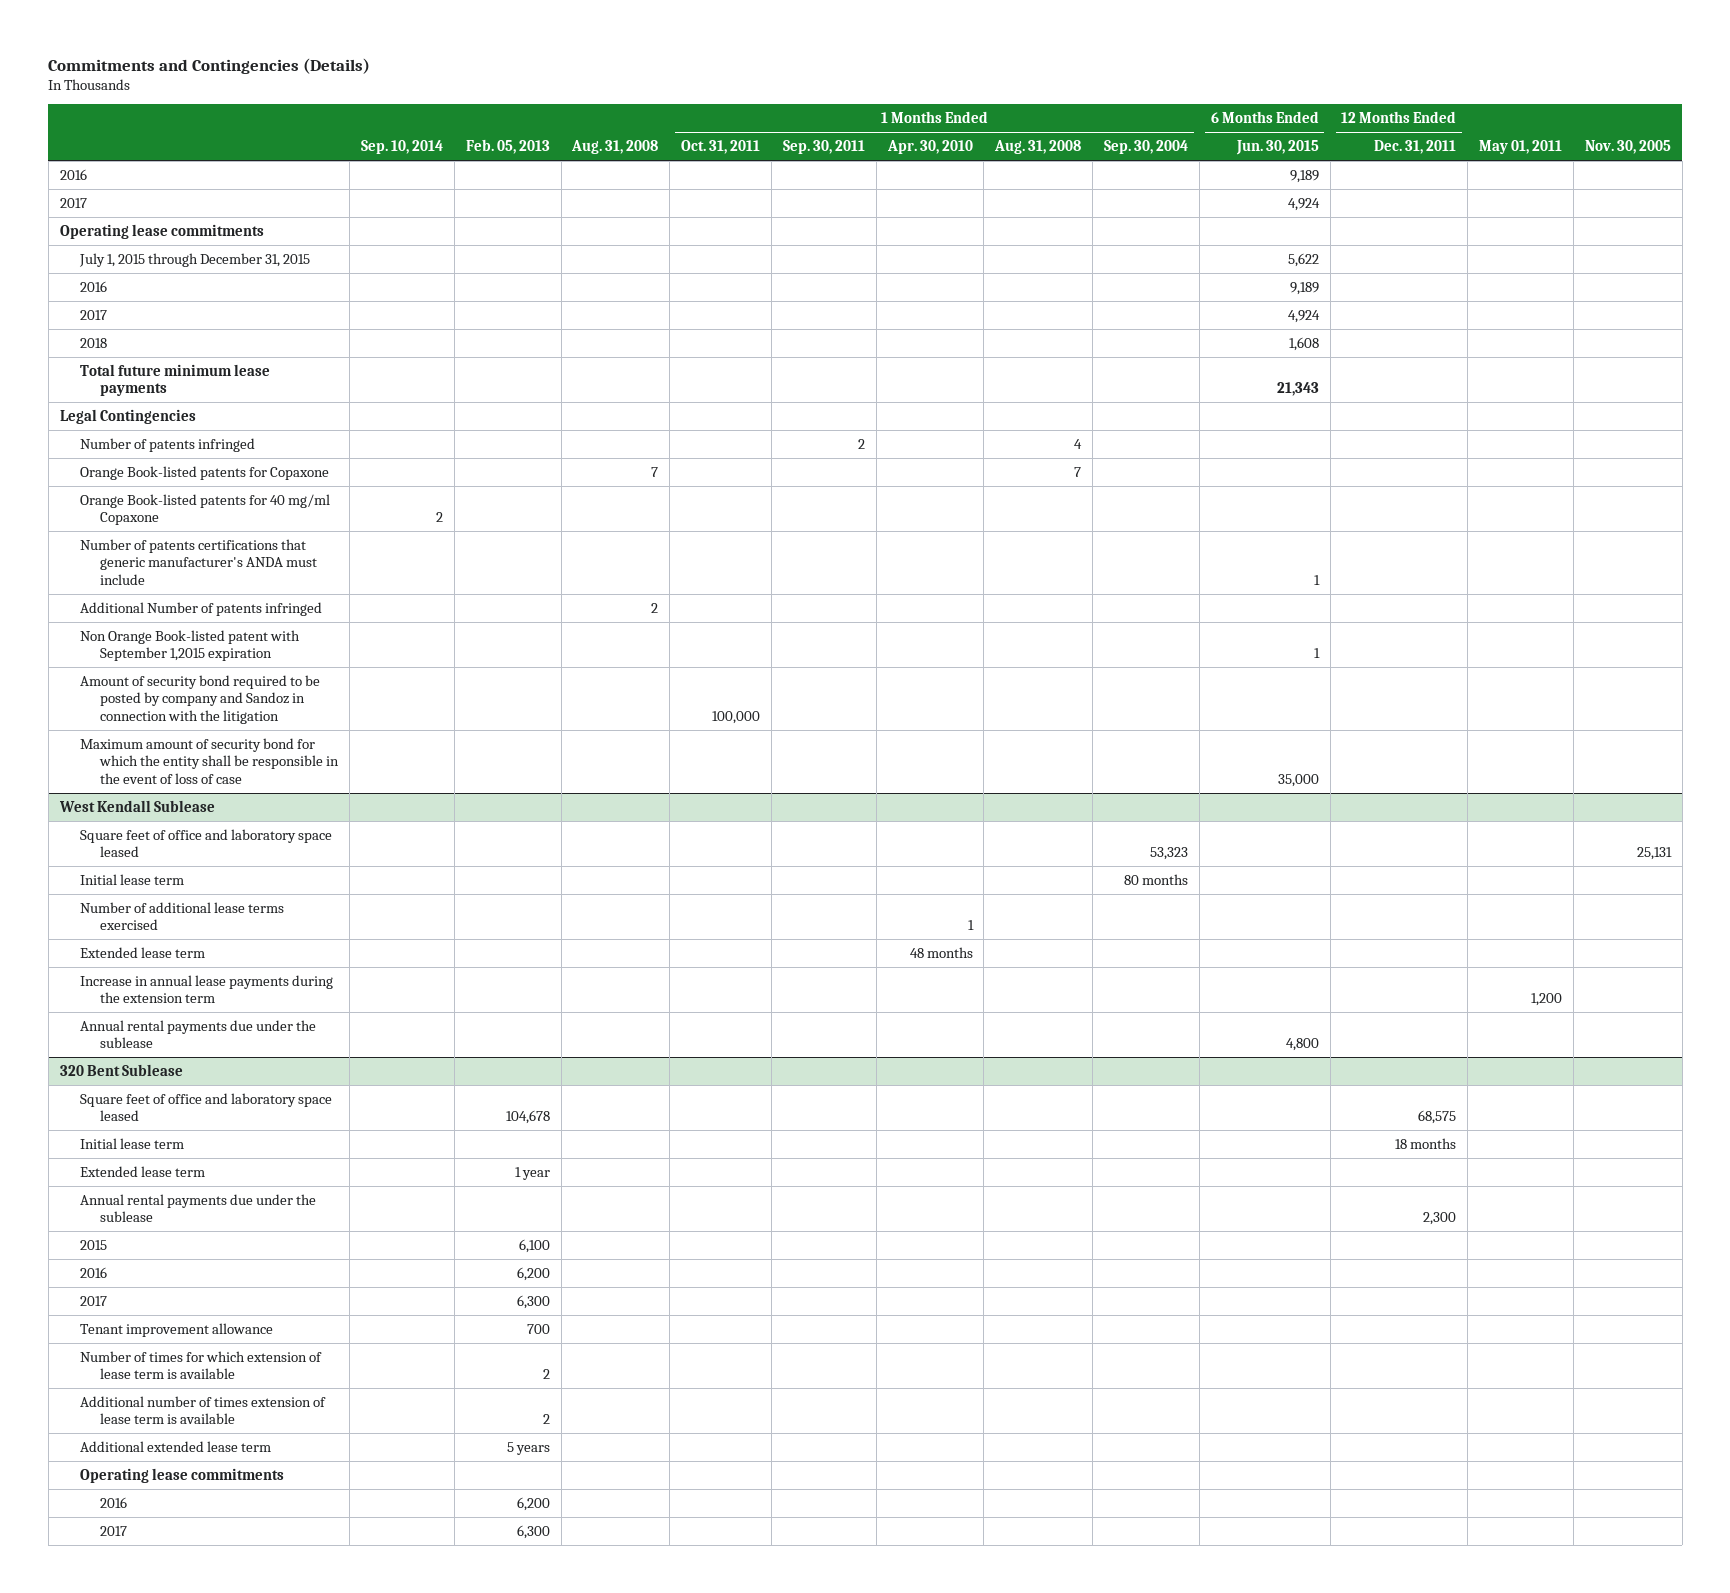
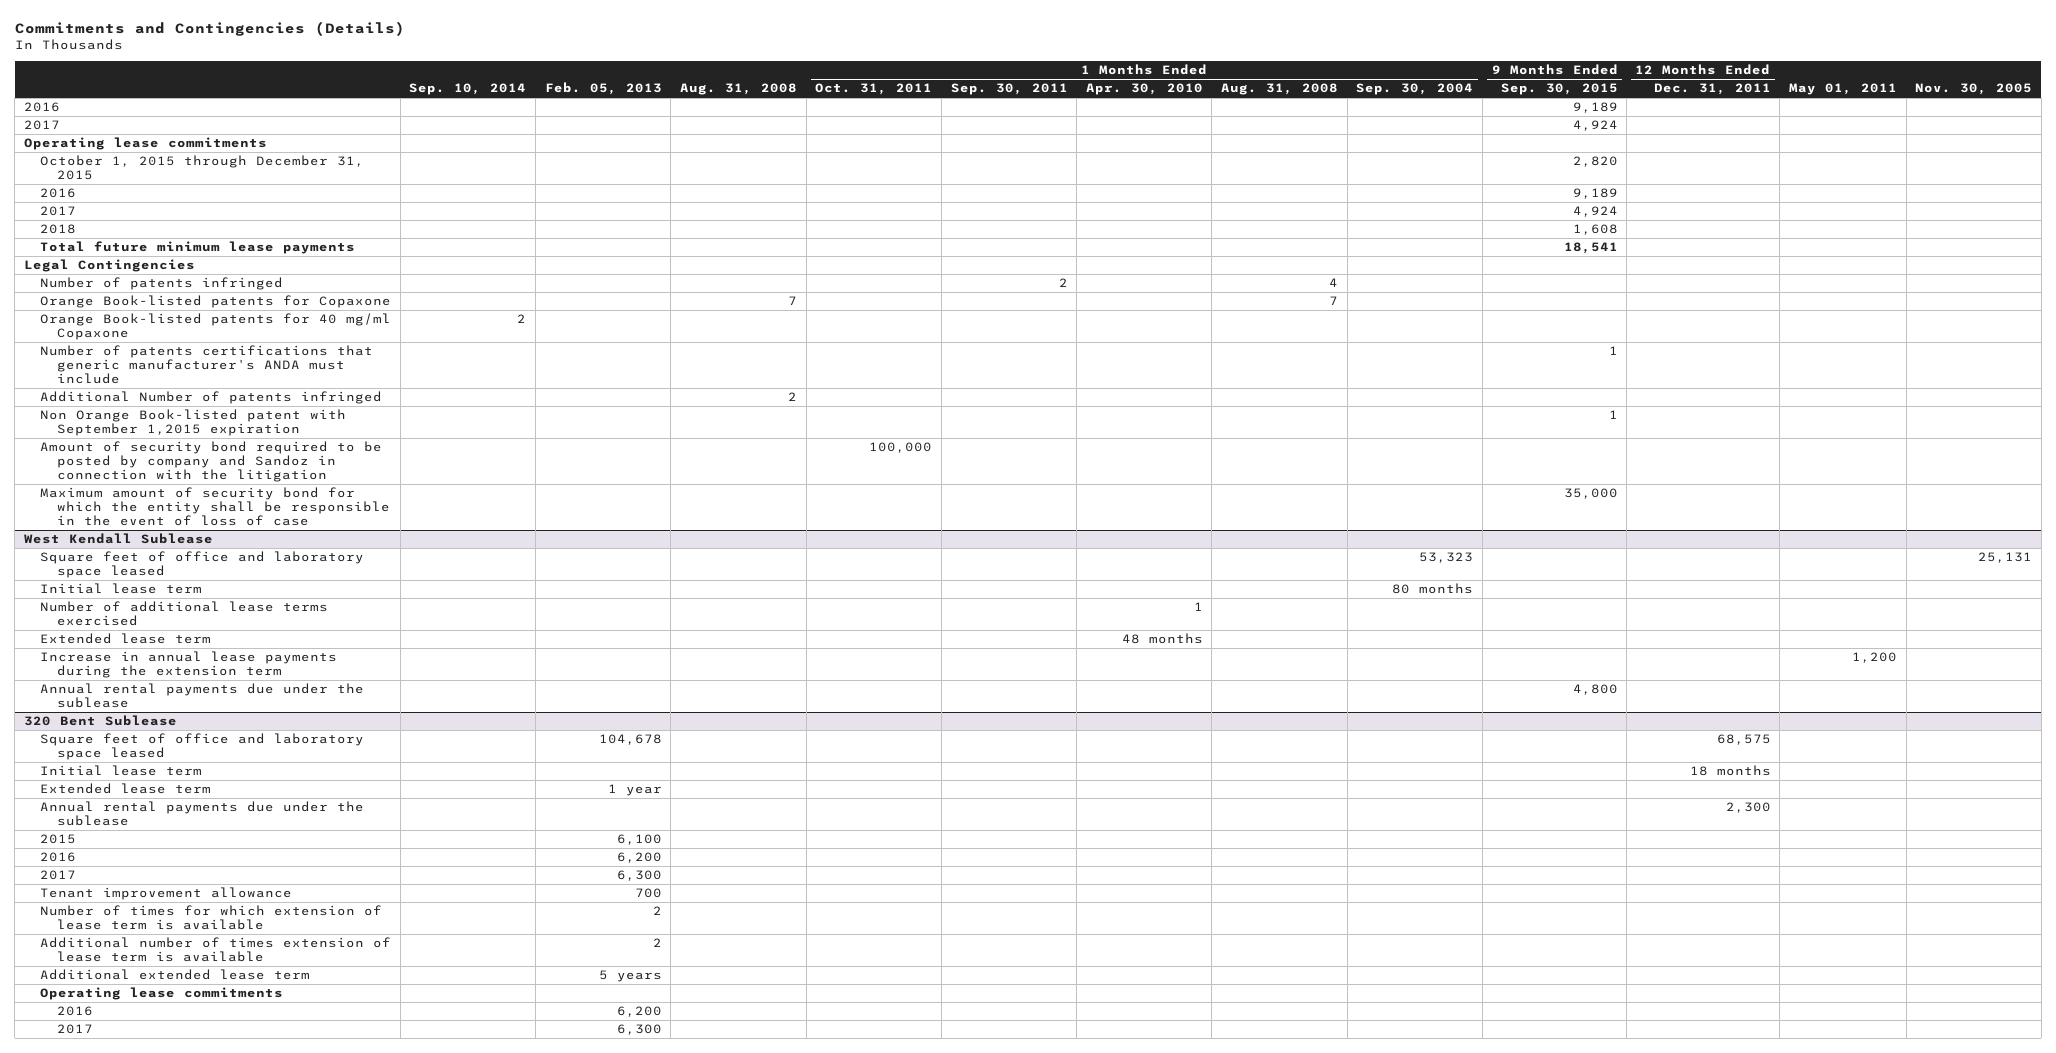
- | Sep. 10, 2014 | Feb. 05, 2013 | Aug. 31, 2008 | 1 Months Ended Oct. 31, 2011 | 1 Months Ended Sep. 30, 2011 | 1 Months Ended Apr. 30, 2010 | 1 Months Ended Aug. 31, 2008 | 1 Months Ended Sep. 30, 2004 | 6 Months Ended Jun. 30, 2015 | 12 Months Ended Dec. 31, 2011 | May 01, 2011 | Nov. 30, 2005
+ | Sep. 10, 2014 | Feb. 05, 2013 | Aug. 31, 2008 | 1 Months Ended Oct. 31, 2011 | 1 Months Ended Sep. 30, 2011 | 1 Months Ended Apr. 30, 2010 | 1 Months Ended Aug. 31, 2008 | 1 Months Ended Sep. 30, 2004 | 9 Months Ended Sep. 30, 2015 | 12 Months Ended Dec. 31, 2011 | May 01, 2011 | Nov. 30, 2005
- July 1, 2015 through December 31, 2015 | | | | | | | | | 5,622 | | |
+ October 1, 2015 through December 31, 2015 | | | | | | | | | 2,820 | | |

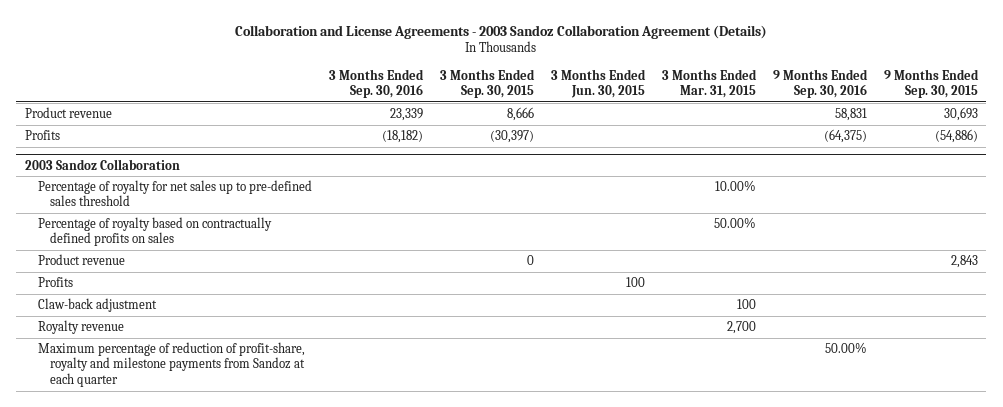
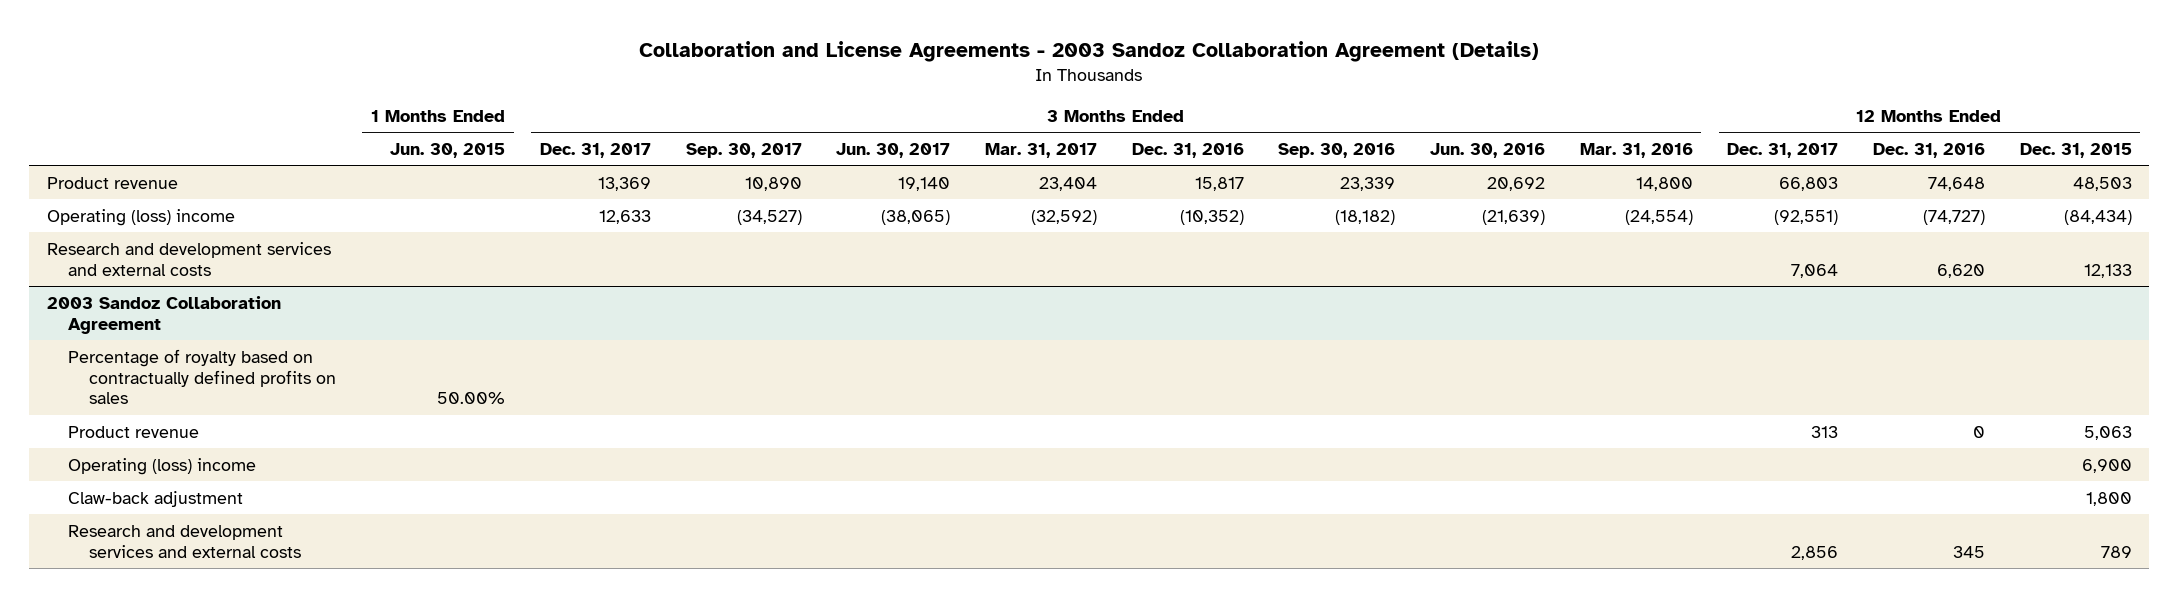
- | 3 Months Ended Sep. 30, 2016 | 3 Months Ended Sep. 30, 2015 | 3 Months Ended Jun. 30, 2015 | 3 Months Ended Mar. 31, 2015 | 9 Months Ended Sep. 30, 2016 | 9 Months Ended Sep. 30, 2015
+ | 1 Months Ended Jun. 30, 2015 | 3 Months Ended Dec. 31, 2017 | 3 Months Ended Sep. 30, 2017 | 3 Months Ended Jun. 30, 2017 | 3 Months Ended Mar. 31, 2017 | 3 Months Ended Dec. 31, 2016 | 3 Months Ended Sep. 30, 2016 | 3 Months Ended Jun. 30, 2016 | 3 Months Ended Mar. 31, 2016 | 12 Months Ended Dec. 31, 2017 | 12 Months Ended Dec. 31, 2016 | 12 Months Ended Dec. 31, 2015
- Profits | (18,182) | (30,397) | | | (64,375) | (54,886)
- 2003 Sandoz Collaboration
- Percentage of royalty for net sales up to pre-defined sales threshold | | | | 10.00% | |
+ Operating (loss) income | | 12,633 | (34,527) | (38,065) | (32,592) | (10,352) | (18,182) | (21,639) | (24,554) | (92,551) | (74,727) | (84,434)
+ Research and development services and external costs | | | | | | | | | | 7,064 | 6,620 | 12,133
+ 2003 Sandoz Collaboration Agreement
- Profits | | | 100 | | |
+ Operating (loss) income | | | | | | | | | | | | 6,900
- Royalty revenue | | | | 2,700 | |
- Maximum percentage of reduction of profit-share, royalty and milestone payments from Sandoz at each quarter | | | | | 50.00% |
+ Research and development services and external costs | | | | | | | | | | 2,856 | 345 | 789

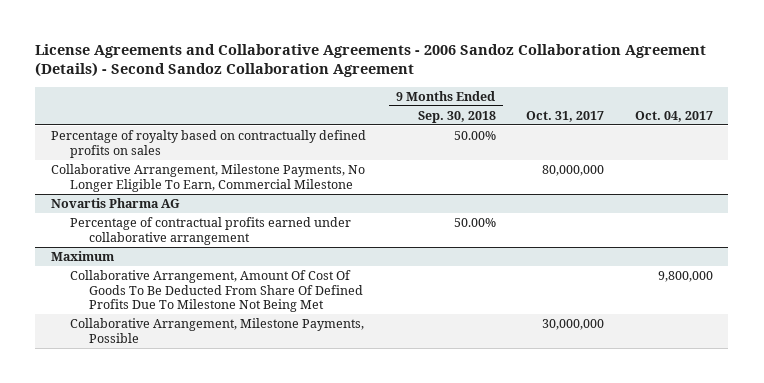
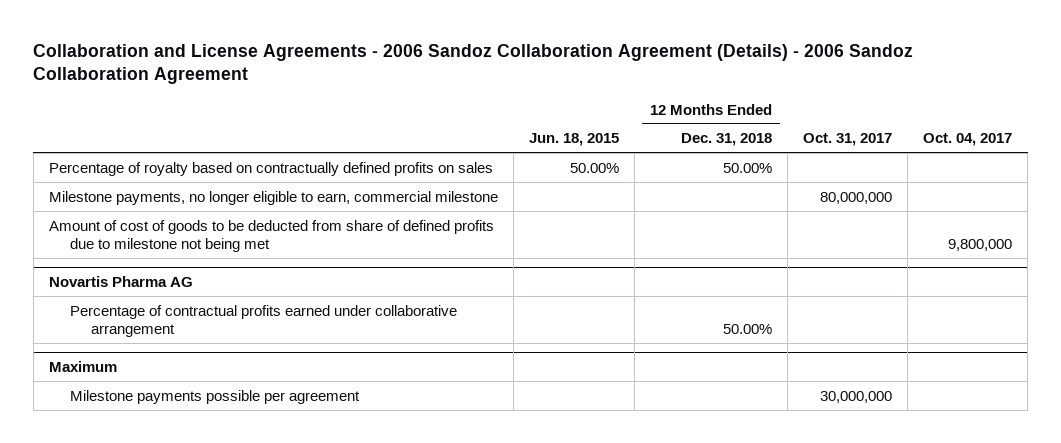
- License Agreements and Collaborative Agreements - 2006 Sandoz Collaboration Agreement (Details) - Second Sandoz Collaboration Agreement
+ Collaboration and License Agreements - 2006 Sandoz Collaboration Agreement (Details) - 2006 Sandoz Collaboration Agreement
- | 9 Months Ended Sep. 30, 2018 | Oct. 31, 2017 | Oct. 04, 2017
+ | Jun. 18, 2015 | 12 Months Ended Dec. 31, 2018 | Oct. 31, 2017 | Oct. 04, 2017
- Collaborative Arrangement, Milestone Payments, No Longer Eligible To Earn, Commercial Milestone | | 80,000,000 |
+ Milestone payments, no longer eligible to earn, commercial milestone | | | 80,000,000 |
+ Amount of cost of goods to be deducted from share of defined profits due to milestone not being met | | | | 9,800,000
@ Maximum
- Collaborative Arrangement, Amount Of Cost Of Goods To Be Deducted From Share Of Defined Profits Due To Milestone Not Being Met | | | 9,800,000
- Collaborative Arrangement, Milestone Payments, Possible | | 30,000,000 |
+ Milestone payments possible per agreement | | | 30,000,000 |

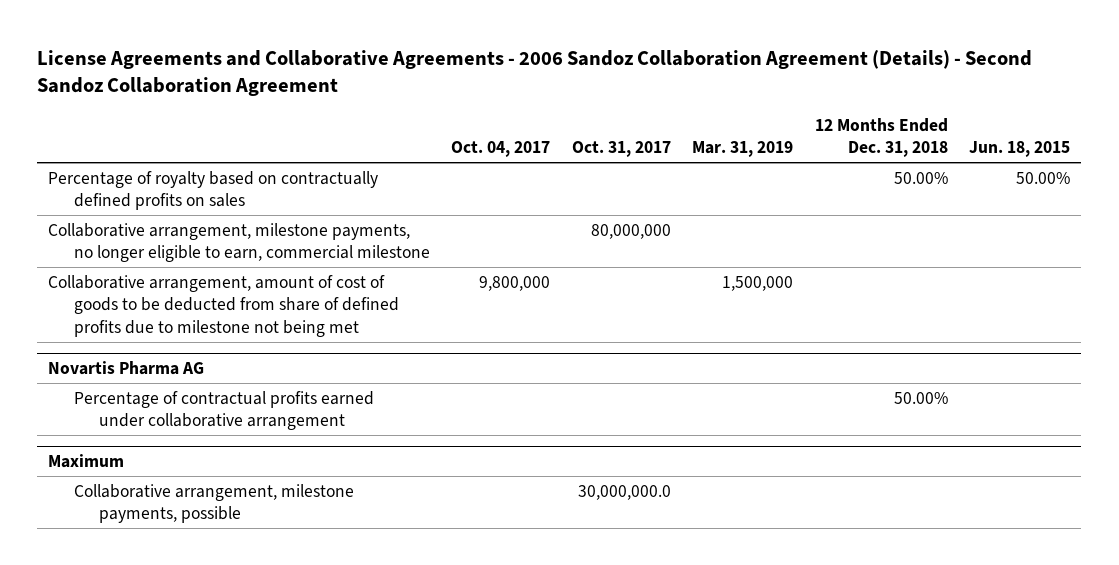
- Collaboration and License Agreements - 2006 Sandoz Collaboration Agreement (Details) - 2006 Sandoz Collaboration Agreement
+ License Agreements and Collaborative Agreements - 2006 Sandoz Collaboration Agreement (Details) - Second Sandoz Collaboration Agreement
- | Jun. 18, 2015 | 12 Months Ended Dec. 31, 2018 | Oct. 31, 2017 | Oct. 04, 2017
+ | Oct. 04, 2017 | Oct. 31, 2017 | Mar. 31, 2019 | 12 Months Ended Dec. 31, 2018 | Jun. 18, 2015
- Milestone payments, no longer eligible to earn, commercial milestone | | | 80,000,000 |
- Amount of cost of goods to be deducted from share of defined profits due to milestone not being met | | | | 9,800,000
+ Collaborative arrangement, milestone payments, no longer eligible to earn, commercial milestone | | 80,000,000 | | |
+ Collaborative arrangement, amount of cost of goods to be deducted from share of defined profits due to milestone not being met | 9,800,000 | | 1,500,000 | |
@ Maximum
- Milestone payments possible per agreement | | | 30,000,000 |
+ Collaborative arrangement, milestone payments, possible | | 30,000,000.0 | | |

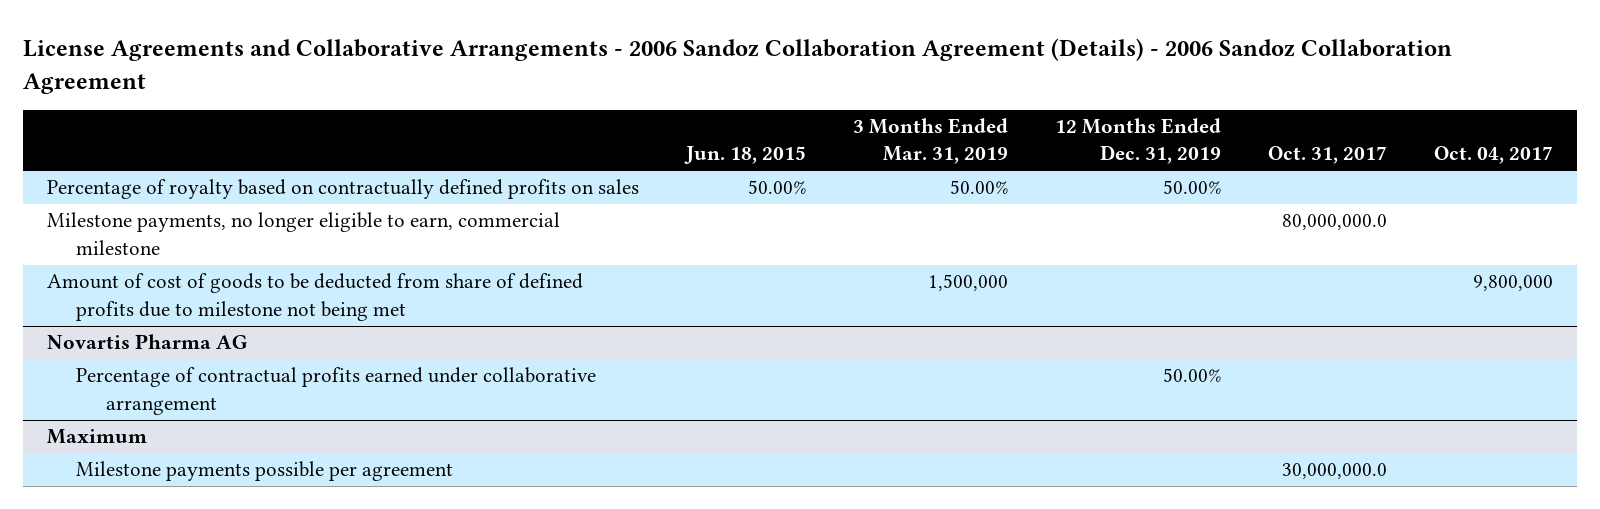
- License Agreements and Collaborative Agreements - 2006 Sandoz Collaboration Agreement (Details) - Second Sandoz Collaboration Agreement
+ License Agreements and Collaborative Arrangements - 2006 Sandoz Collaboration Agreement (Details) - 2006 Sandoz Collaboration Agreement
- | Oct. 04, 2017 | Oct. 31, 2017 | Mar. 31, 2019 | 12 Months Ended Dec. 31, 2018 | Jun. 18, 2015
+ | Jun. 18, 2015 | 3 Months Ended Mar. 31, 2019 | 12 Months Ended Dec. 31, 2019 | Oct. 31, 2017 | Oct. 04, 2017
- Collaborative arrangement, milestone payments, no longer eligible to earn, commercial milestone | | 80,000,000 | | |
- Collaborative arrangement, amount of cost of goods to be deducted from share of defined profits due to milestone not being met | 9,800,000 | | 1,500,000 | |
+ Milestone payments, no longer eligible to earn, commercial milestone | | | | 80,000,000.0 |
+ Amount of cost of goods to be deducted from share of defined profits due to milestone not being met | | 1,500,000 | | | 9,800,000
@ Maximum
- Collaborative arrangement, milestone payments, possible | | 30,000,000.0 | | |
+ Milestone payments possible per agreement | | | | 30,000,000.0 |

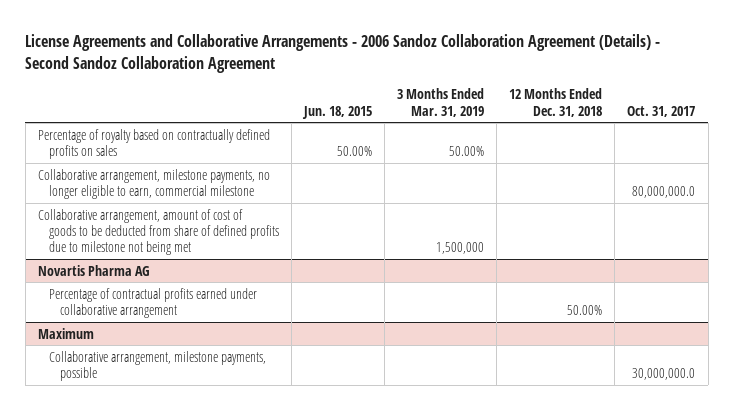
- License Agreements and Collaborative Arrangements - 2006 Sandoz Collaboration Agreement (Details) - 2006 Sandoz Collaboration Agreement
+ License Agreements and Collaborative Arrangements - 2006 Sandoz Collaboration Agreement (Details) - Second Sandoz Collaboration Agreement
- | Jun. 18, 2015 | 3 Months Ended Mar. 31, 2019 | 12 Months Ended Dec. 31, 2019 | Oct. 31, 2017 | Oct. 04, 2017
+ | Jun. 18, 2015 | 3 Months Ended Mar. 31, 2019 | 12 Months Ended Dec. 31, 2018 | Oct. 31, 2017
- Milestone payments, no longer eligible to earn, commercial milestone | | | | 80,000,000.0 |
- Amount of cost of goods to be deducted from share of defined profits due to milestone not being met | | 1,500,000 | | | 9,800,000
+ Collaborative arrangement, milestone payments, no longer eligible to earn, commercial milestone | | | | 80,000,000.0
+ Collaborative arrangement, amount of cost of goods to be deducted from share of defined profits due to milestone not being met | | 1,500,000 | |
@ Maximum
- Milestone payments possible per agreement | | | | 30,000,000.0 |
+ Collaborative arrangement, milestone payments, possible | | | | 30,000,000.0

